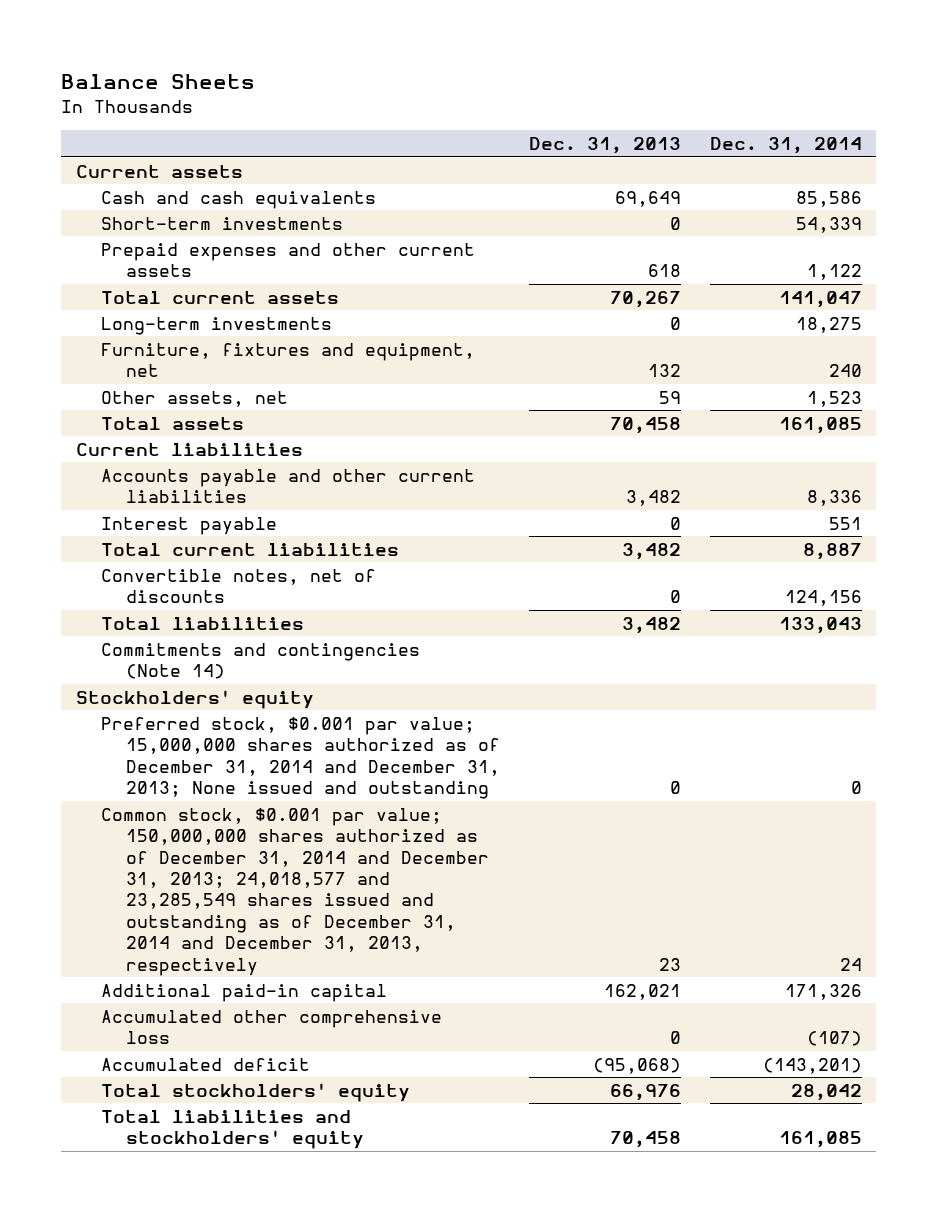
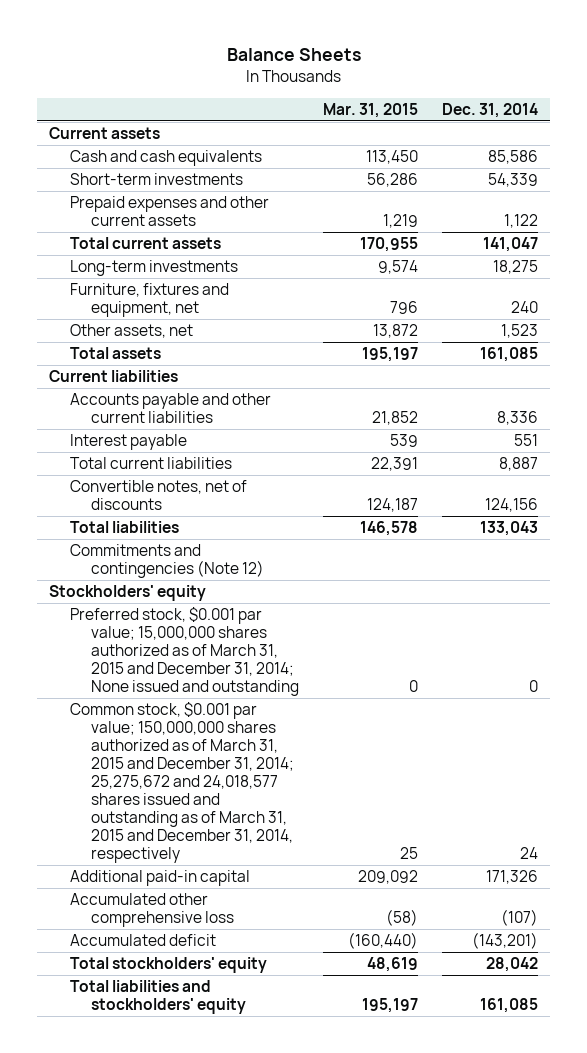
- | Dec. 31, 2013 | Dec. 31, 2014
+ | Mar. 31, 2015 | Dec. 31, 2014
- Commitments and contingencies (Note 14)
+ Commitments and contingencies (Note 12)
- Preferred stock, $0.001 par value; 15,000,000 shares authorized as of December 31, 2014 and December 31, 2013; None issued and outstanding | 0 | 0
- Common stock, $0.001 par value; 150,000,000 shares authorized as of December 31, 2014 and December 31, 2013; 24,018,577 and 23,285,549 shares issued and outstanding as of December 31, 2014 and December 31, 2013, respectively | 23 | 24
+ Preferred stock, $0.001 par value; 15,000,000 shares authorized as of March 31, 2015 and December 31, 2014; None issued and outstanding | 0 | 0
+ Common stock, $0.001 par value; 150,000,000 shares authorized as of March 31, 2015 and December 31, 2014; 25,275,672 and 24,018,577 shares issued and outstanding as of March 31, 2015 and December 31, 2014, respectively | 25 | 24

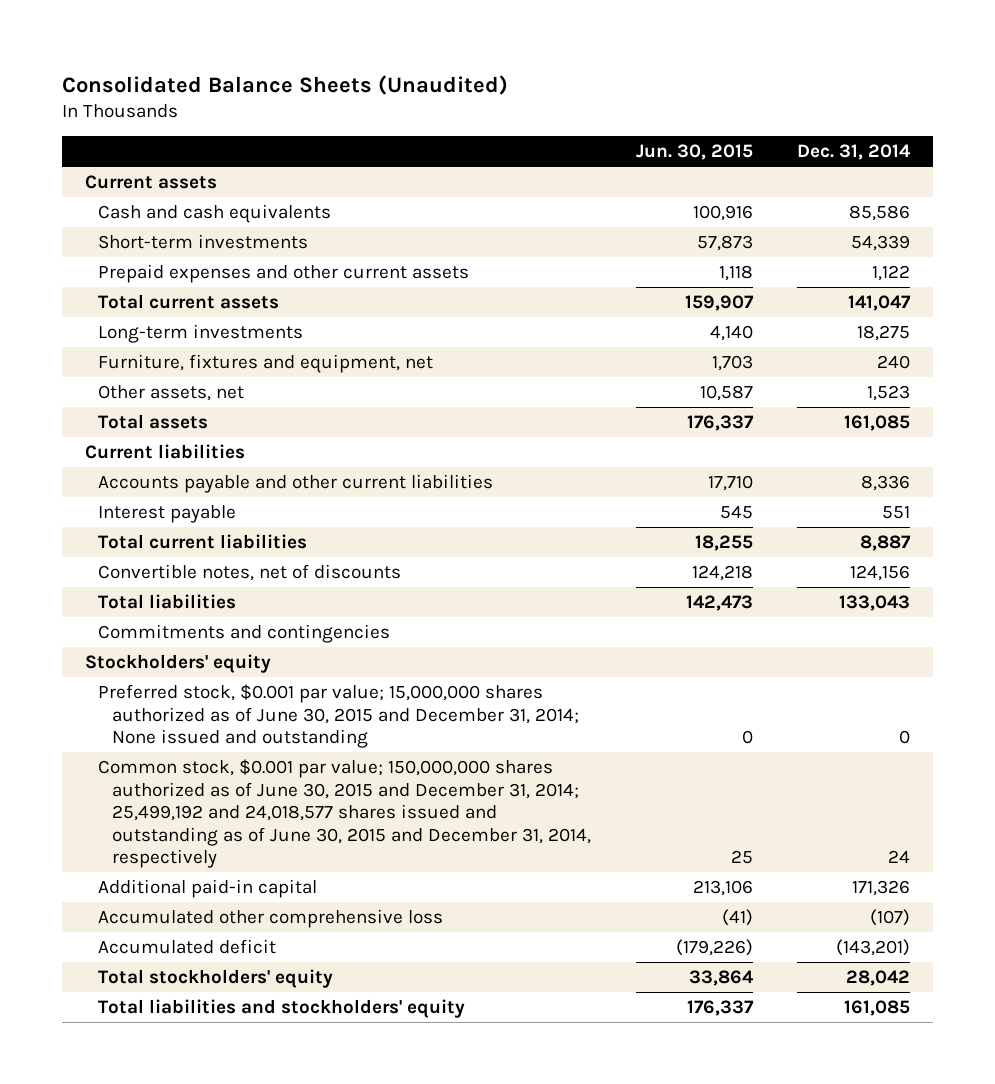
- Balance Sheets
+ Consolidated Balance Sheets (Unaudited)
- | Mar. 31, 2015 | Dec. 31, 2014
+ | Jun. 30, 2015 | Dec. 31, 2014
- Commitments and contingencies (Note 12)
+ Commitments and contingencies
- Preferred stock, $0.001 par value; 15,000,000 shares authorized as of March 31, 2015 and December 31, 2014; None issued and outstanding | 0 | 0
- Common stock, $0.001 par value; 150,000,000 shares authorized as of March 31, 2015 and December 31, 2014; 25,275,672 and 24,018,577 shares issued and outstanding as of March 31, 2015 and December 31, 2014, respectively | 25 | 24
+ Preferred stock, $0.001 par value; 15,000,000 shares authorized as of June 30, 2015 and December 31, 2014; None issued and outstanding | 0 | 0
+ Common stock, $0.001 par value; 150,000,000 shares authorized as of June 30, 2015 and December 31, 2014; 25,499,192 and 24,018,577 shares issued and outstanding as of June 30, 2015 and December 31, 2014, respectively | 25 | 24

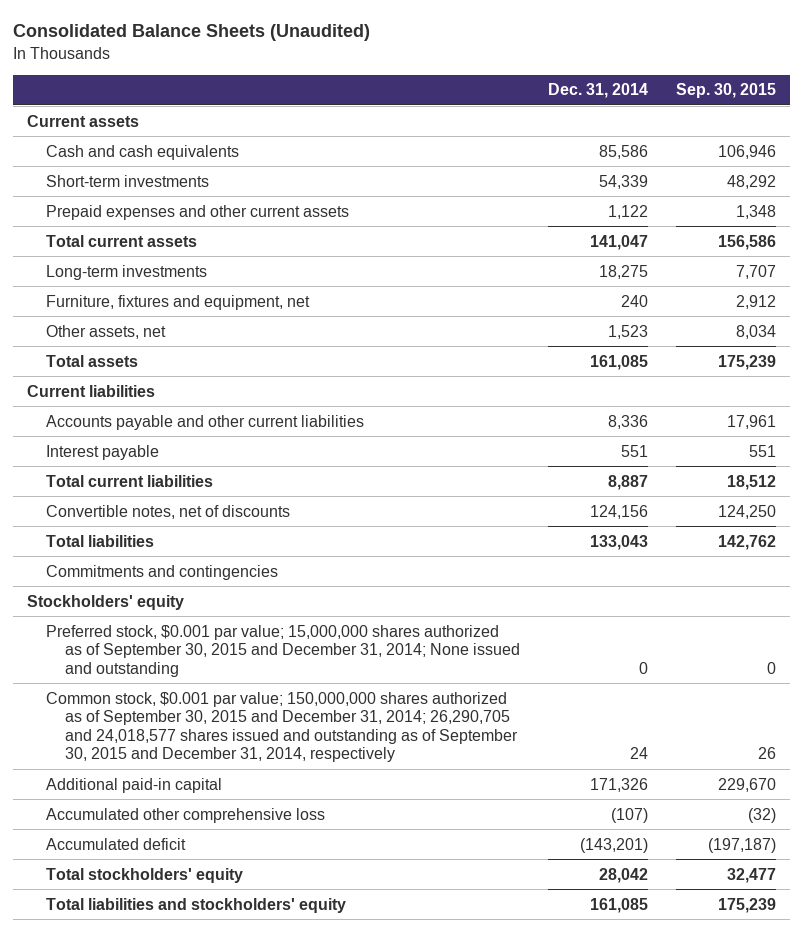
- | Jun. 30, 2015 | Dec. 31, 2014
+ | Dec. 31, 2014 | Sep. 30, 2015
- Preferred stock, $0.001 par value; 15,000,000 shares authorized as of June 30, 2015 and December 31, 2014; None issued and outstanding | 0 | 0
- Common stock, $0.001 par value; 150,000,000 shares authorized as of June 30, 2015 and December 31, 2014; 25,499,192 and 24,018,577 shares issued and outstanding as of June 30, 2015 and December 31, 2014, respectively | 25 | 24
+ Preferred stock, $0.001 par value; 15,000,000 shares authorized as of September 30, 2015 and December 31, 2014; None issued and outstanding | 0 | 0
+ Common stock, $0.001 par value; 150,000,000 shares authorized as of September 30, 2015 and December 31, 2014; 26,290,705 and 24,018,577 shares issued and outstanding as of September 30, 2015 and December 31, 2014, respectively | 24 | 26

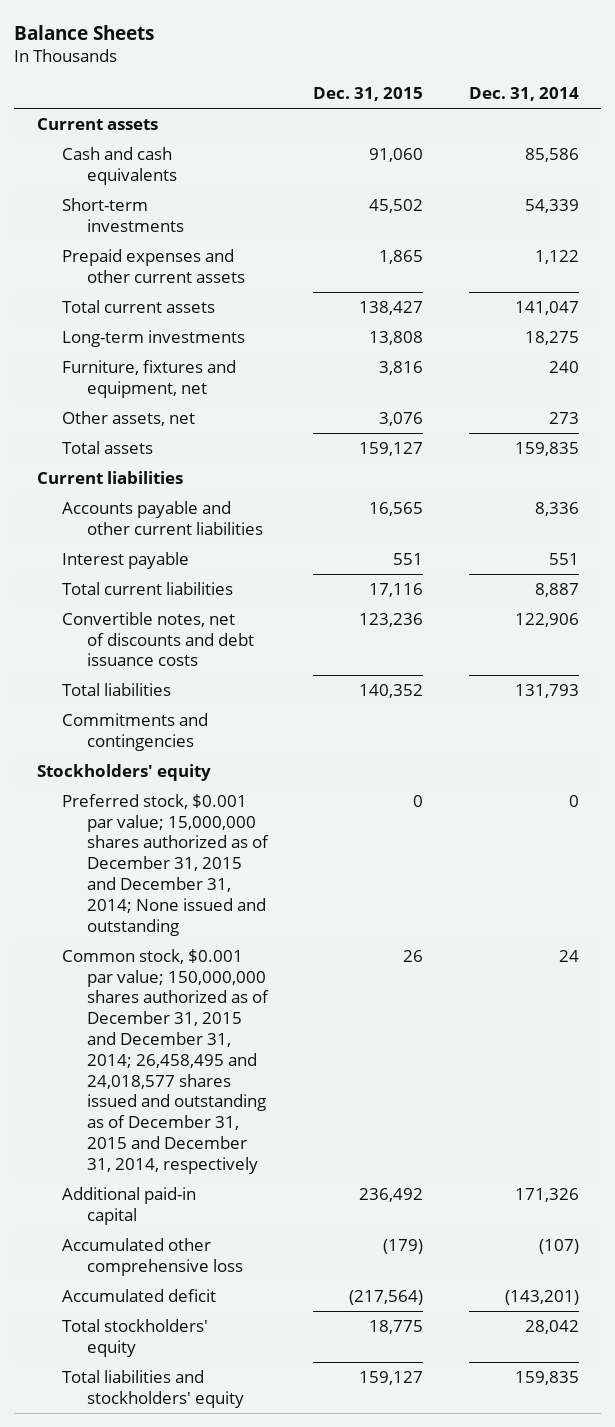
- Consolidated Balance Sheets (Unaudited)
+ Balance Sheets
- | Dec. 31, 2014 | Sep. 30, 2015
+ | Dec. 31, 2015 | Dec. 31, 2014
- Other assets, net | 1,523 | 8,034
- Total assets | 161,085 | 175,239
+ Other assets, net | 3,076 | 273
+ Total assets | 159,127 | 159,835
- Convertible notes, net of discounts | 124,156 | 124,250
- Total liabilities | 133,043 | 142,762
+ Convertible notes, net of discounts and debt issuance costs | 123,236 | 122,906
+ Total liabilities | 140,352 | 131,793
- Preferred stock, $0.001 par value; 15,000,000 shares authorized as of September 30, 2015 and December 31, 2014; None issued and outstanding | 0 | 0
- Common stock, $0.001 par value; 150,000,000 shares authorized as of September 30, 2015 and December 31, 2014; 26,290,705 and 24,018,577 shares issued and outstanding as of September 30, 2015 and December 31, 2014, respectively | 24 | 26
+ Preferred stock, $0.001 par value; 15,000,000 shares authorized as of December 31, 2015 and December 31, 2014; None issued and outstanding | 0 | 0
+ Common stock, $0.001 par value; 150,000,000 shares authorized as of December 31, 2015 and December 31, 2014; 26,458,495 and 24,018,577 shares issued and outstanding as of December 31, 2015 and December 31, 2014, respectively | 26 | 24
- Total liabilities and stockholders' equity | 161,085 | 175,239
+ Total liabilities and stockholders' equity | 159,127 | 159,835

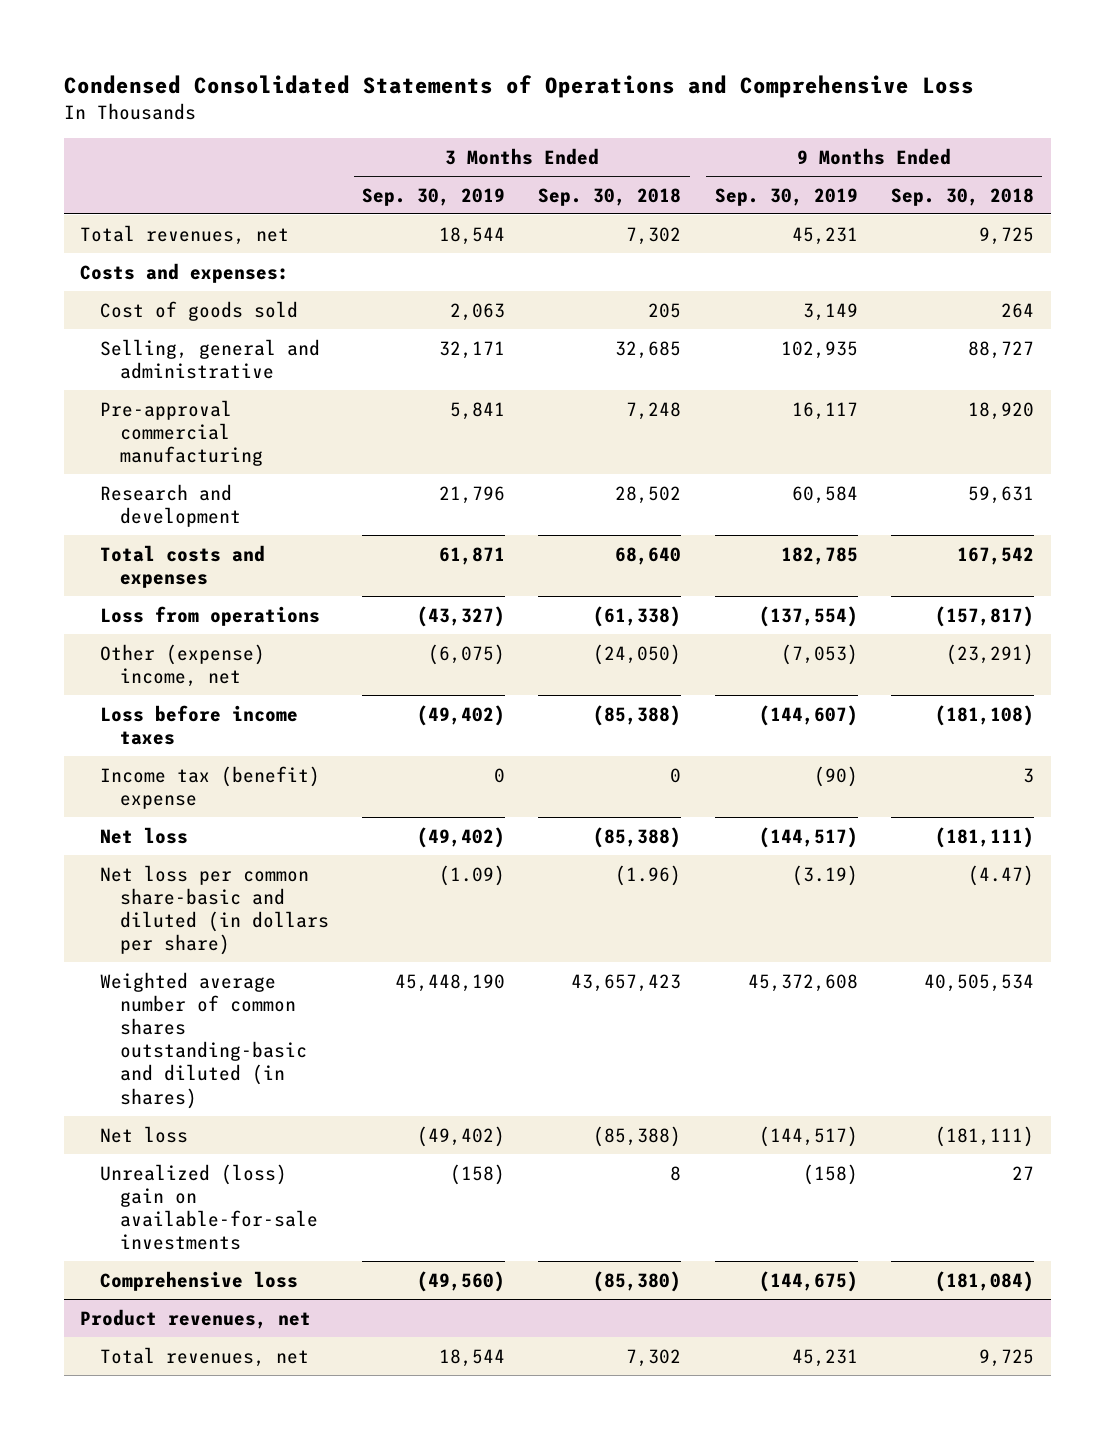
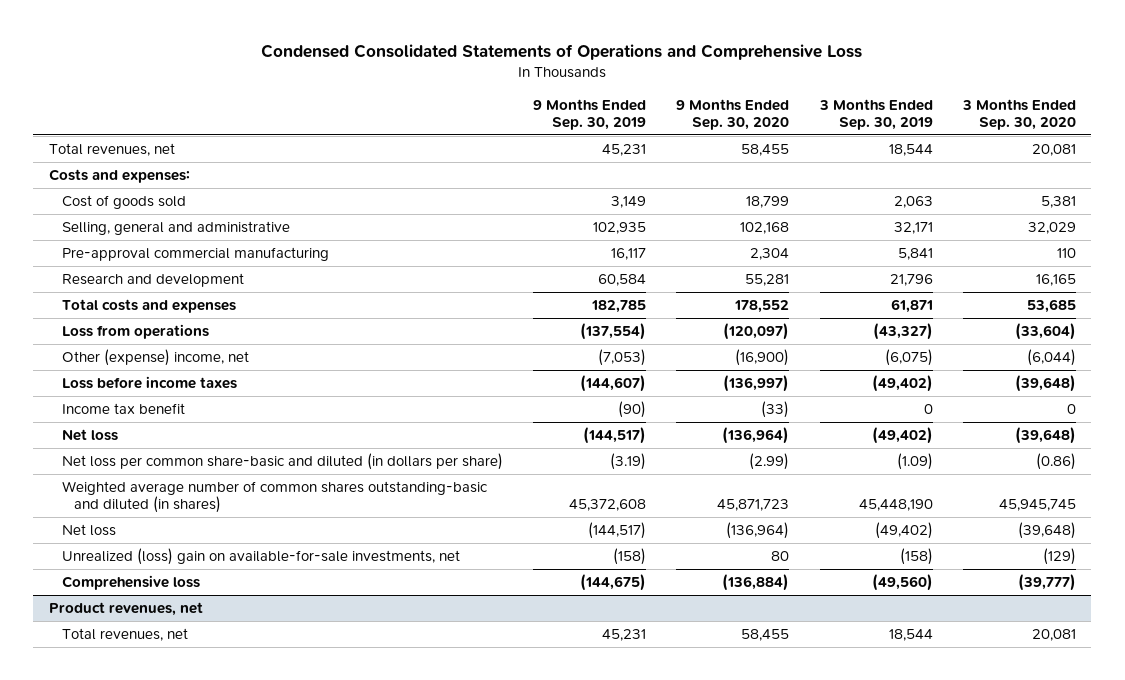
- | 3 Months Ended Sep. 30, 2019 | 3 Months Ended Sep. 30, 2018 | 9 Months Ended Sep. 30, 2019 | 9 Months Ended Sep. 30, 2018
+ | 9 Months Ended Sep. 30, 2019 | 9 Months Ended Sep. 30, 2020 | 3 Months Ended Sep. 30, 2019 | 3 Months Ended Sep. 30, 2020
- Income tax (benefit) expense | 0 | 0 | (90) | 3
+ Income tax benefit | (90) | (33) | 0 | 0
- Unrealized (loss) gain on available-for-sale investments | (158) | 8 | (158) | 27
+ Unrealized (loss) gain on available-for-sale investments, net | (158) | 80 | (158) | (129)

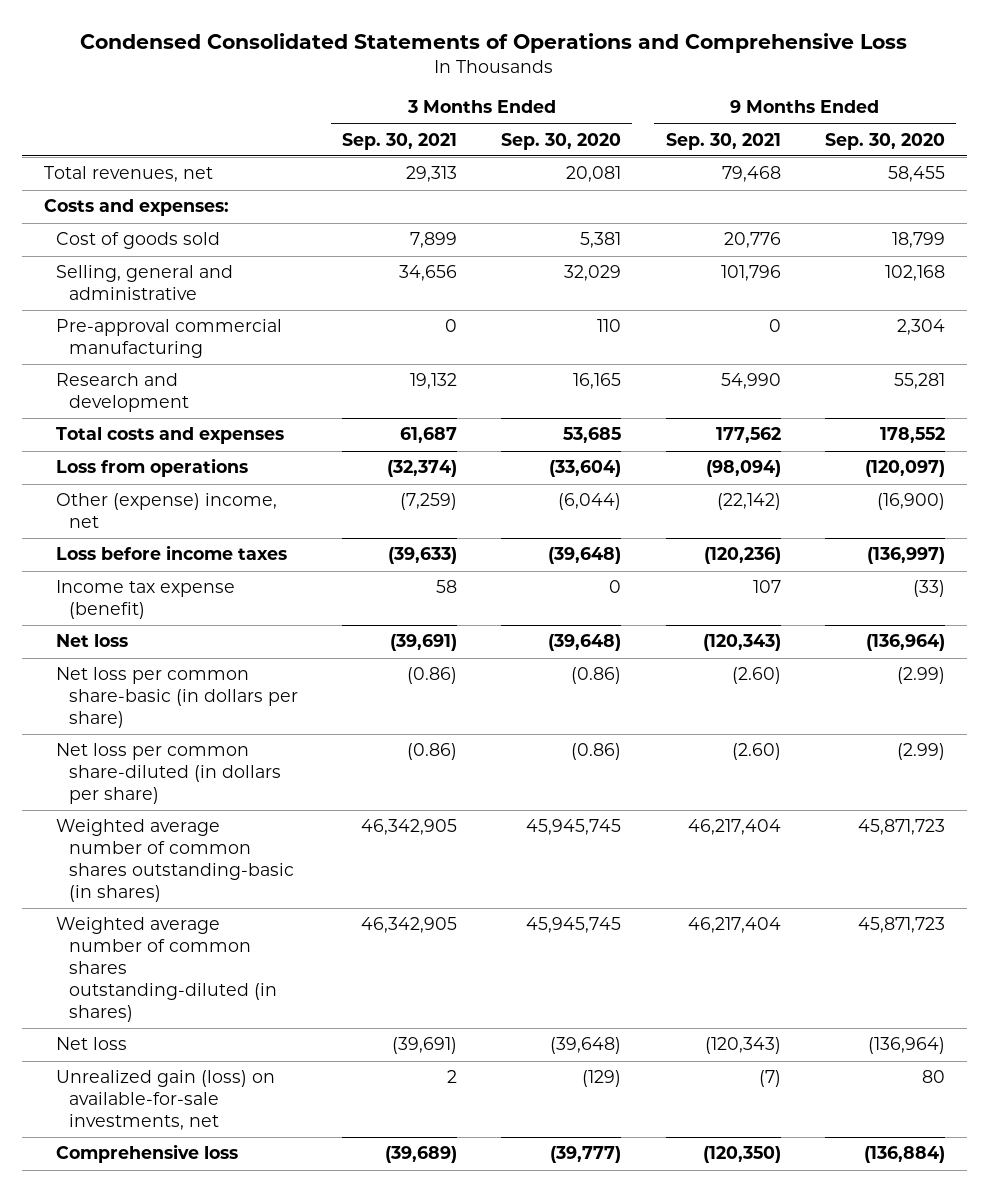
- | 9 Months Ended Sep. 30, 2019 | 9 Months Ended Sep. 30, 2020 | 3 Months Ended Sep. 30, 2019 | 3 Months Ended Sep. 30, 2020
+ | 3 Months Ended Sep. 30, 2021 | 3 Months Ended Sep. 30, 2020 | 9 Months Ended Sep. 30, 2021 | 9 Months Ended Sep. 30, 2020
- Income tax benefit | (90) | (33) | 0 | 0
+ Income tax expense (benefit) | 58 | 0 | 107 | (33)
- Net loss per common share-basic and diluted (in dollars per share) | (3.19) | (2.99) | (1.09) | (0.86)
- Weighted average number of common shares outstanding-basic and diluted (in shares) | 45,372,608 | 45,871,723 | 45,448,190 | 45,945,745
+ Net loss per common share-basic (in dollars per share) | (0.86) | (0.86) | (2.60) | (2.99)
+ Net loss per common share-diluted (in dollars per share) | (0.86) | (0.86) | (2.60) | (2.99)
+ Weighted average number of common shares outstanding-basic (in shares) | 46,342,905 | 45,945,745 | 46,217,404 | 45,871,723
+ Weighted average number of common shares outstanding-diluted (in shares) | 46,342,905 | 45,945,745 | 46,217,404 | 45,871,723
- Unrealized (loss) gain on available-for-sale investments, net | (158) | 80 | (158) | (129)
+ Unrealized gain (loss) on available-for-sale investments, net | 2 | (129) | (7) | 80
- Product revenues, net
- Total revenues, net | 45,231 | 58,455 | 18,544 | 20,081

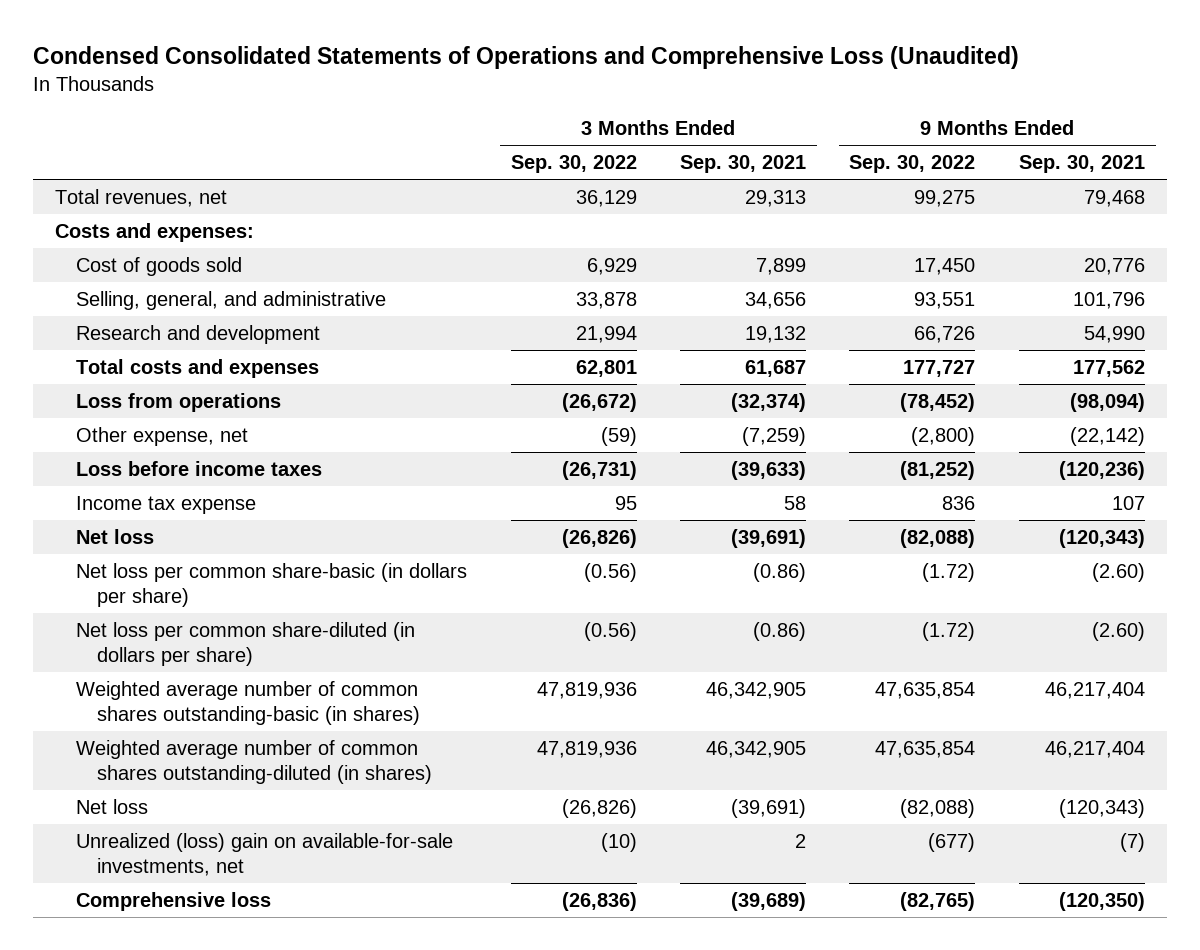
- Condensed Consolidated Statements of Operations and Comprehensive Loss
+ Condensed Consolidated Statements of Operations and Comprehensive Loss (Unaudited)
- | 3 Months Ended Sep. 30, 2021 | 3 Months Ended Sep. 30, 2020 | 9 Months Ended Sep. 30, 2021 | 9 Months Ended Sep. 30, 2020
+ | 3 Months Ended Sep. 30, 2022 | 3 Months Ended Sep. 30, 2021 | 9 Months Ended Sep. 30, 2022 | 9 Months Ended Sep. 30, 2021
- Selling, general and administrative | 34,656 | 32,029 | 101,796 | 102,168
- Pre-approval commercial manufacturing | 0 | 110 | 0 | 2,304
+ Selling, general, and administrative | 33,878 | 34,656 | 93,551 | 101,796
- Other (expense) income, net | (7,259) | (6,044) | (22,142) | (16,900)
+ Other expense, net | (59) | (7,259) | (2,800) | (22,142)
- Income tax expense (benefit) | 58 | 0 | 107 | (33)
+ Income tax expense | 95 | 58 | 836 | 107
- Unrealized gain (loss) on available-for-sale investments, net | 2 | (129) | (7) | 80
+ Unrealized (loss) gain on available-for-sale investments, net | (10) | 2 | (677) | (7)

